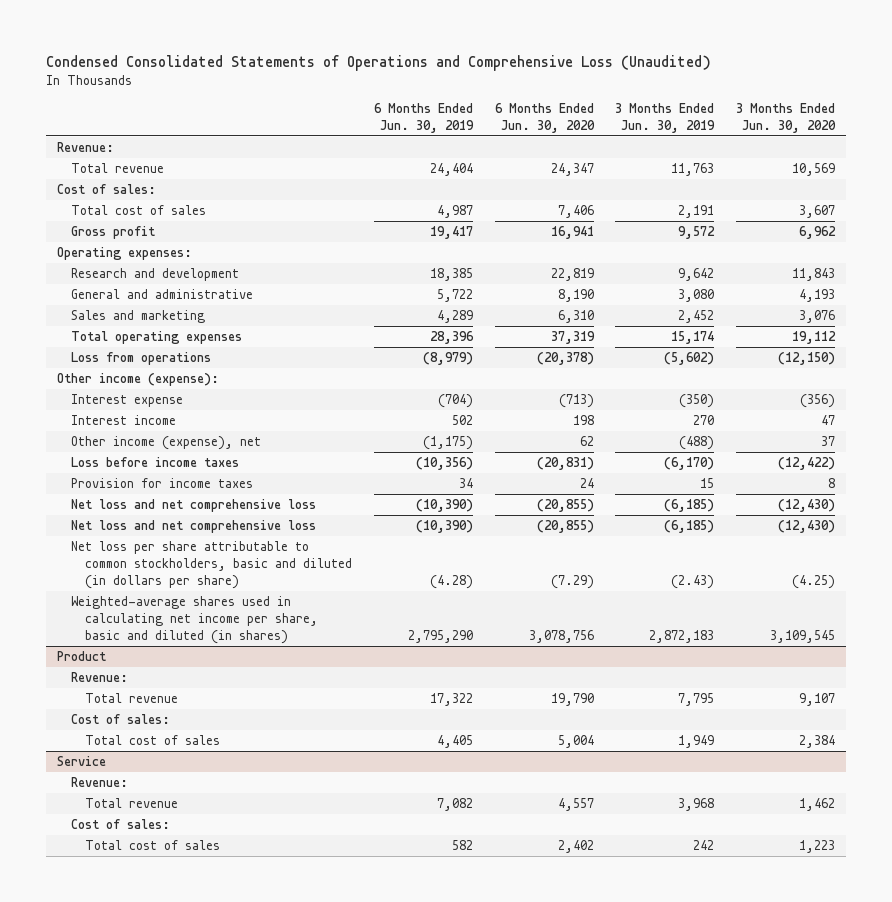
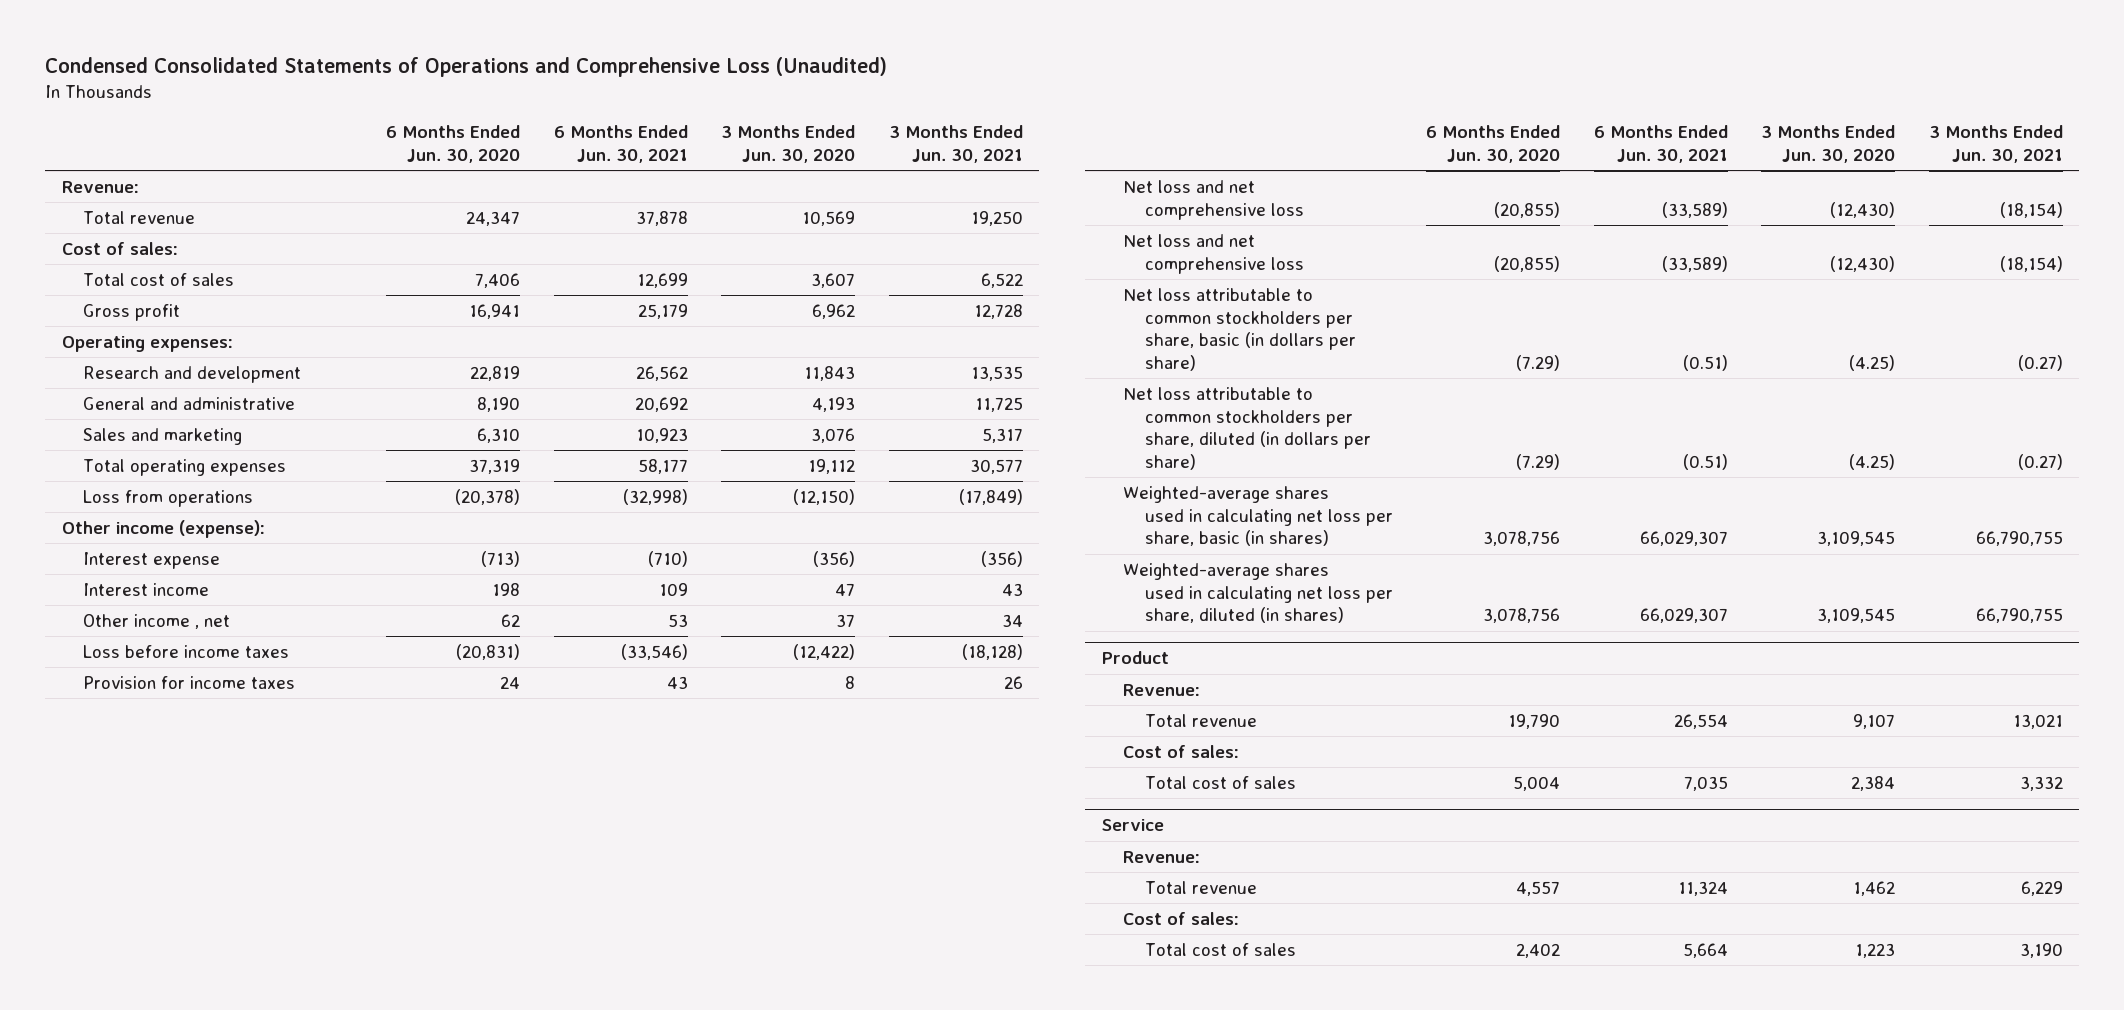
- | 6 Months Ended Jun. 30, 2019 | 6 Months Ended Jun. 30, 2020 | 3 Months Ended Jun. 30, 2019 | 3 Months Ended Jun. 30, 2020
+ | 6 Months Ended Jun. 30, 2020 | 6 Months Ended Jun. 30, 2021 | 3 Months Ended Jun. 30, 2020 | 3 Months Ended Jun. 30, 2021
- Other income (expense), net | (1,175) | 62 | (488) | 37
+ Other income , net | 62 | 53 | 37 | 34
- Net loss per share attributable to common stockholders, basic and diluted (in dollars per share) | (4.28) | (7.29) | (2.43) | (4.25)
- Weighted-average shares used in calculating net income per share, basic and diluted (in shares) | 2,795,290 | 3,078,756 | 2,872,183 | 3,109,545
+ Net loss attributable to common stockholders per share, basic (in dollars per share) | (7.29) | (0.51) | (4.25) | (0.27)
+ Net loss attributable to common stockholders per share, diluted (in dollars per share) | (7.29) | (0.51) | (4.25) | (0.27)
+ Weighted-average shares used in calculating net loss per share, basic (in shares) | 3,078,756 | 66,029,307 | 3,109,545 | 66,790,755
+ Weighted-average shares used in calculating net loss per share, diluted (in shares) | 3,078,756 | 66,029,307 | 3,109,545 | 66,790,755

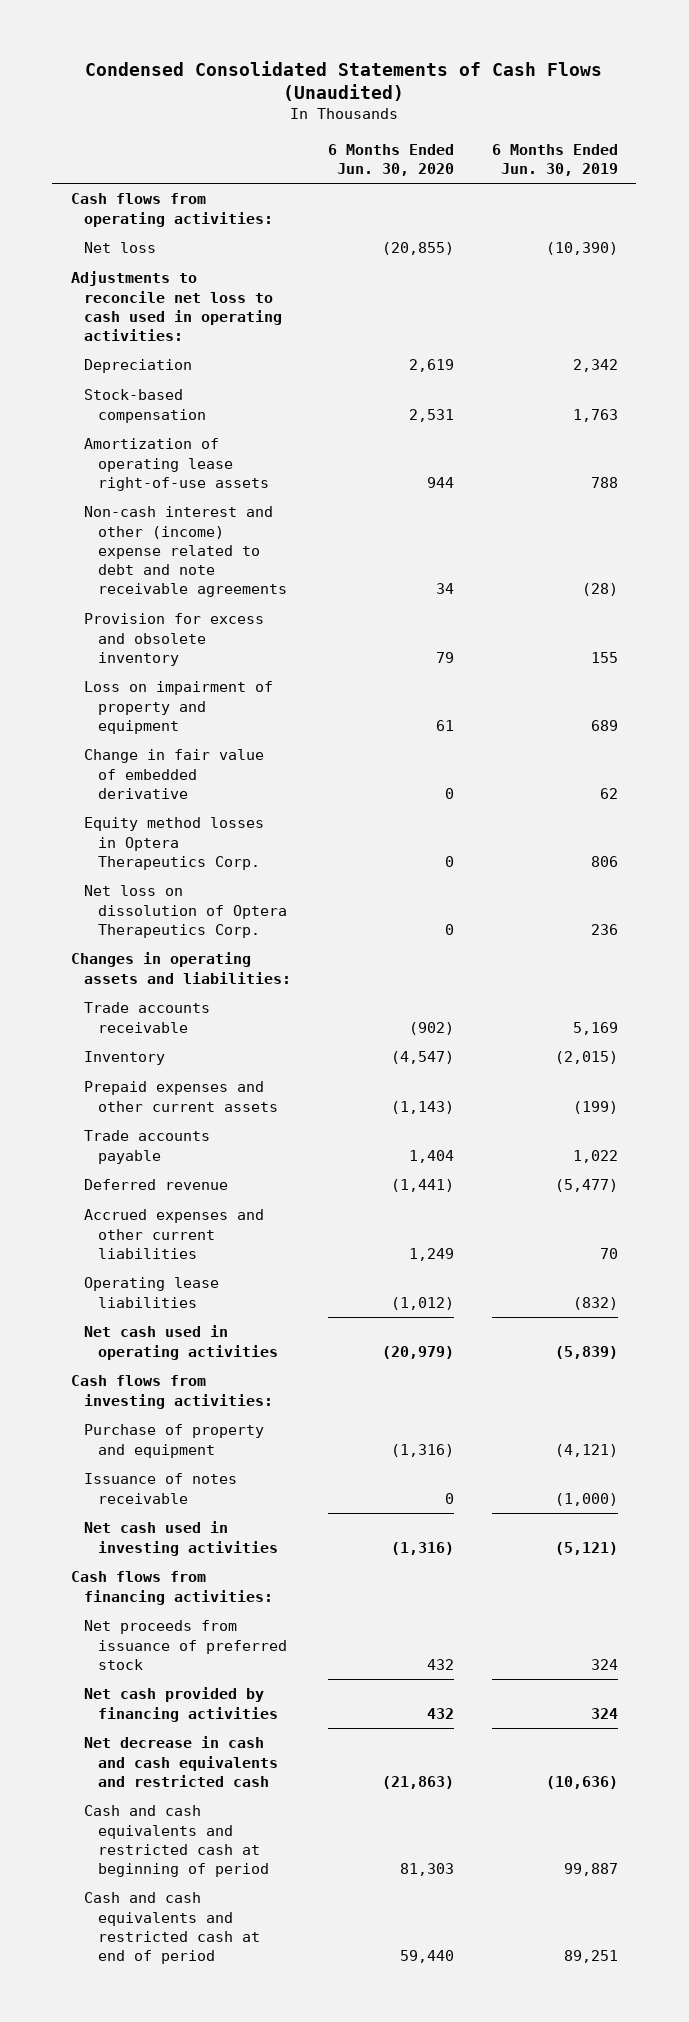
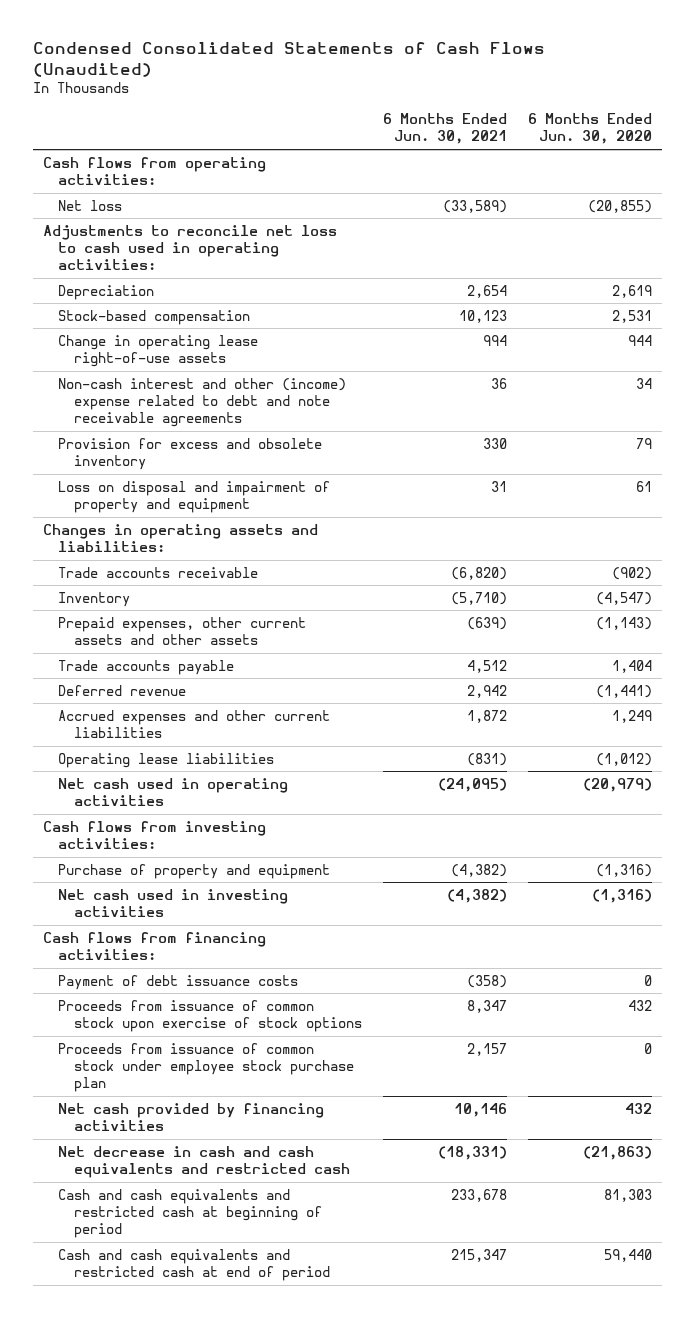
- | 6 Months Ended Jun. 30, 2020 | 6 Months Ended Jun. 30, 2019
+ | 6 Months Ended Jun. 30, 2021 | 6 Months Ended Jun. 30, 2020
- Amortization of operating lease right-of-use assets | 944 | 788
+ Change in operating lease right-of-use assets | 994 | 944
- Loss on impairment of property and equipment | 61 | 689
- Change in fair value of embedded derivative | 0 | 62
- Equity method losses in Optera Therapeutics Corp. | 0 | 806
- Net loss on dissolution of Optera Therapeutics Corp. | 0 | 236
+ Loss on disposal and impairment of property and equipment | 31 | 61
- Prepaid expenses and other current assets | (1,143) | (199)
+ Prepaid expenses, other current assets and other assets | (639) | (1,143)
- Issuance of notes receivable | 0 | (1,000)
- Net proceeds from issuance of preferred stock | 432 | 324
+ Payment of debt issuance costs | (358) | 0
+ Proceeds from issuance of common stock upon exercise of stock options | 8,347 | 432
+ Proceeds from issuance of common stock under employee stock purchase plan | 2,157 | 0

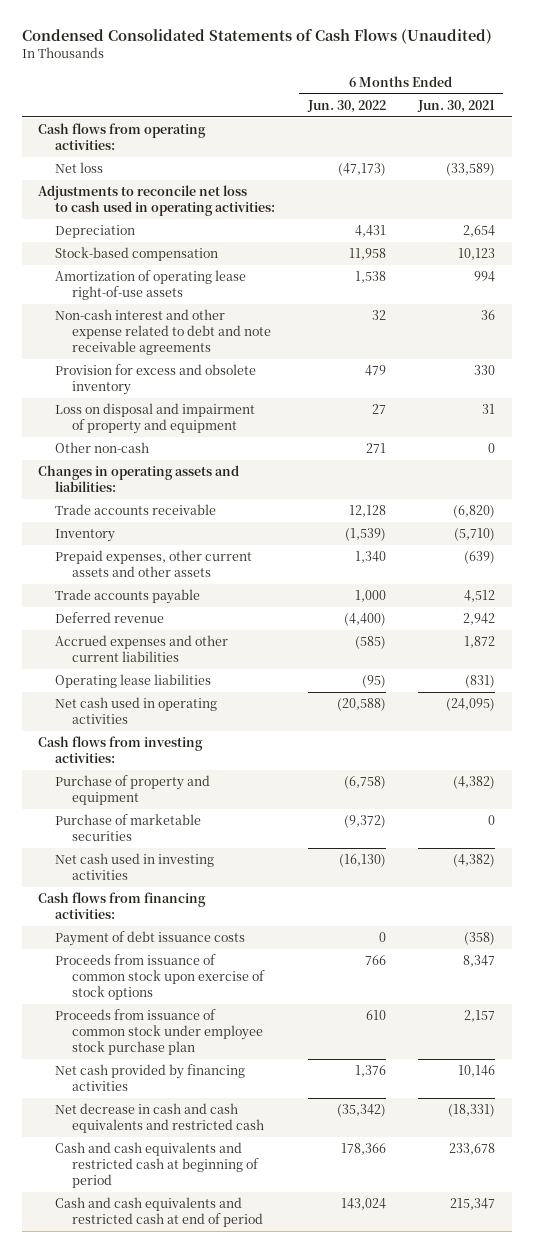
- | 6 Months Ended Jun. 30, 2021 | 6 Months Ended Jun. 30, 2020
+ | 6 Months Ended Jun. 30, 2022 | 6 Months Ended Jun. 30, 2021
- Change in operating lease right-of-use assets | 994 | 944
- Non-cash interest and other (income) expense related to debt and note receivable agreements | 36 | 34
+ Amortization of operating lease right-of-use assets | 1,538 | 994
+ Non-cash interest and other expense related to debt and note receivable agreements | 32 | 36
+ Other non-cash | 271 | 0
+ Purchase of marketable securities | (9,372) | 0

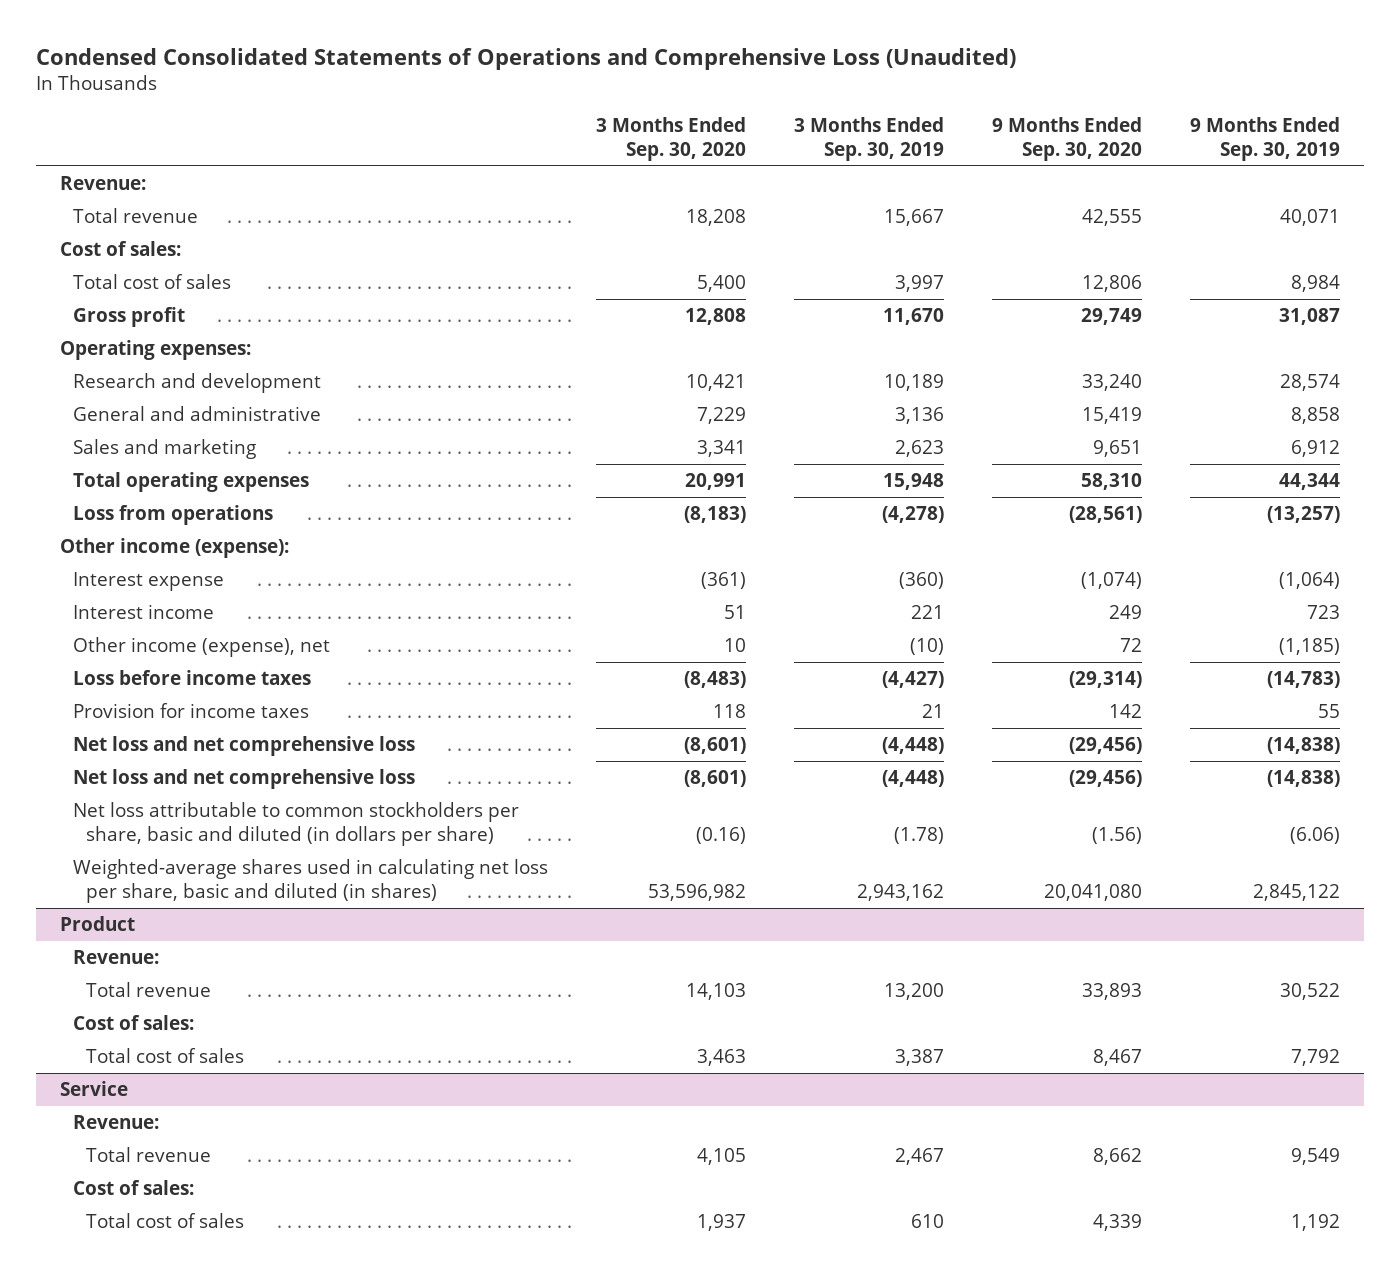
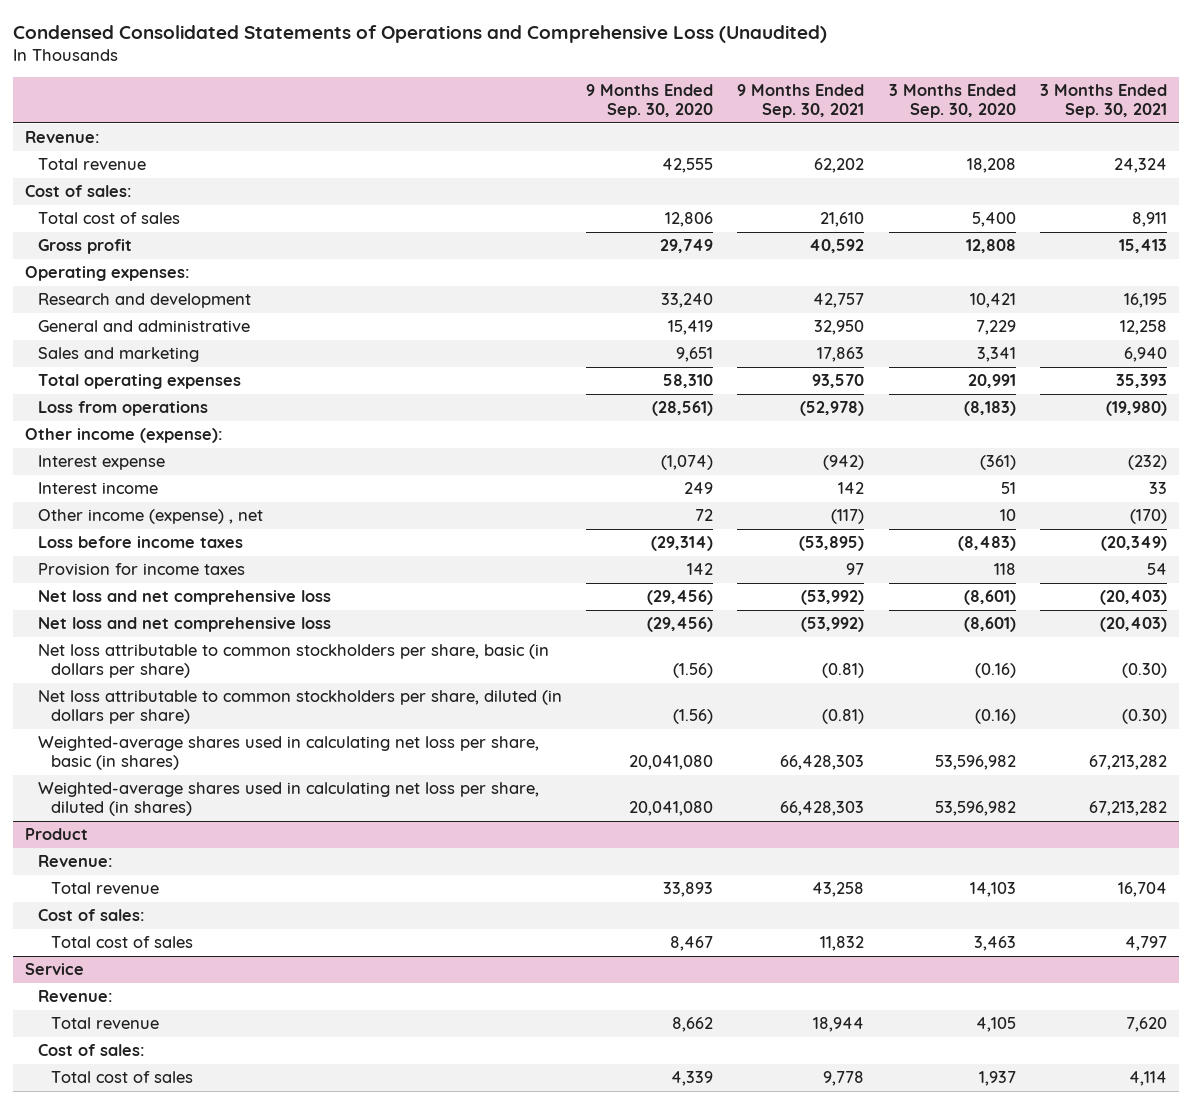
- | 3 Months Ended Sep. 30, 2020 | 3 Months Ended Sep. 30, 2019 | 9 Months Ended Sep. 30, 2020 | 9 Months Ended Sep. 30, 2019
+ | 9 Months Ended Sep. 30, 2020 | 9 Months Ended Sep. 30, 2021 | 3 Months Ended Sep. 30, 2020 | 3 Months Ended Sep. 30, 2021
- Other income (expense), net | 10 | (10) | 72 | (1,185)
+ Other income (expense) , net | 72 | (117) | 10 | (170)
- Net loss attributable to common stockholders per share, basic and diluted (in dollars per share) | (0.16) | (1.78) | (1.56) | (6.06)
- Weighted-average shares used in calculating net loss per share, basic and diluted (in shares) | 53,596,982 | 2,943,162 | 20,041,080 | 2,845,122
+ Net loss attributable to common stockholders per share, basic (in dollars per share) | (1.56) | (0.81) | (0.16) | (0.30)
+ Net loss attributable to common stockholders per share, diluted (in dollars per share) | (1.56) | (0.81) | (0.16) | (0.30)
+ Weighted-average shares used in calculating net loss per share, basic (in shares) | 20,041,080 | 66,428,303 | 53,596,982 | 67,213,282
+ Weighted-average shares used in calculating net loss per share, diluted (in shares) | 20,041,080 | 66,428,303 | 53,596,982 | 67,213,282

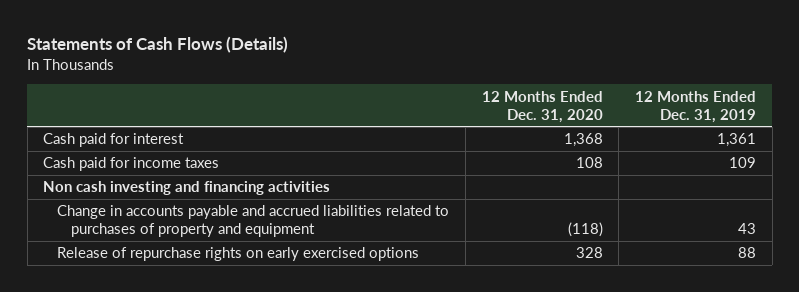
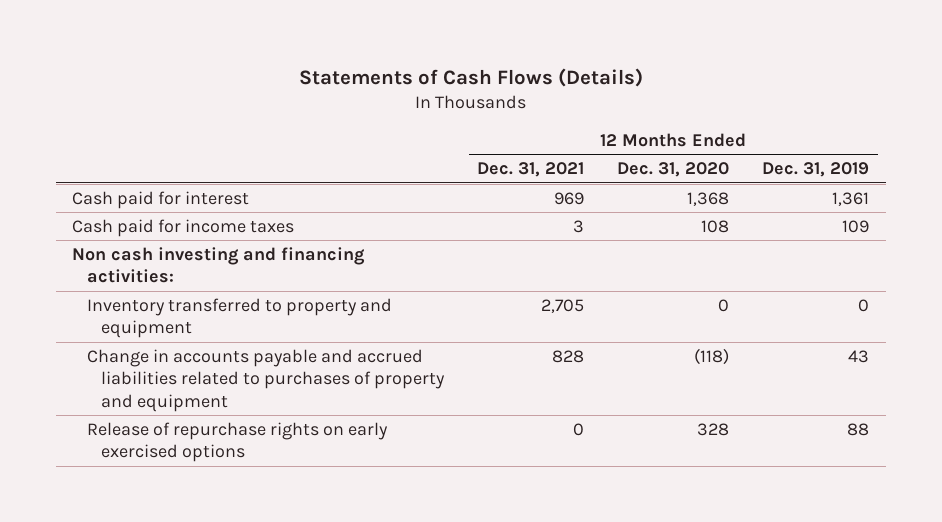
- | 12 Months Ended Dec. 31, 2020 | 12 Months Ended Dec. 31, 2019
+ | 12 Months Ended Dec. 31, 2021 | 12 Months Ended Dec. 31, 2020 | 12 Months Ended Dec. 31, 2019
- Non cash investing and financing activities
+ Non cash investing and financing activities:
+ Inventory transferred to property and equipment | 2,705 | 0 | 0

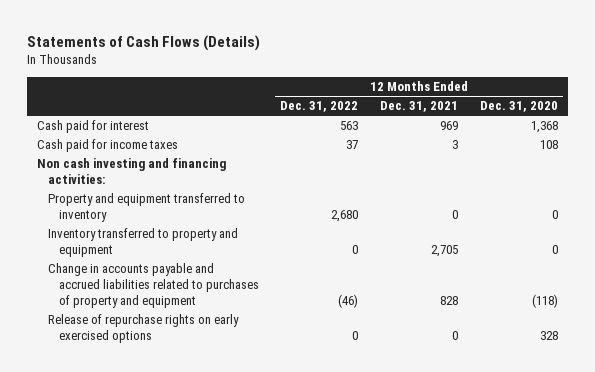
- | 12 Months Ended Dec. 31, 2021 | 12 Months Ended Dec. 31, 2020 | 12 Months Ended Dec. 31, 2019
+ | 12 Months Ended Dec. 31, 2022 | 12 Months Ended Dec. 31, 2021 | 12 Months Ended Dec. 31, 2020
+ Property and equipment transferred to inventory | 2,680 | 0 | 0

